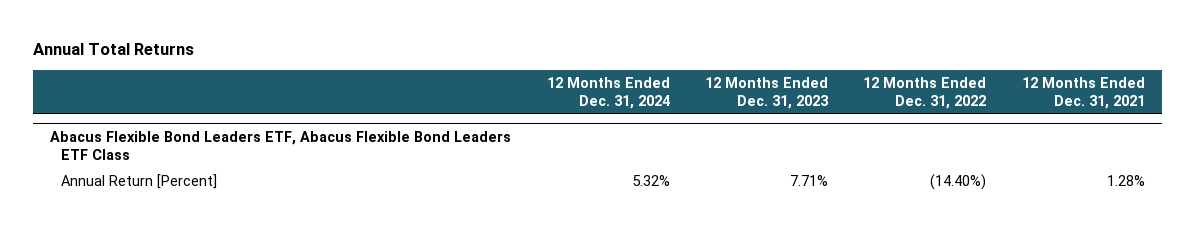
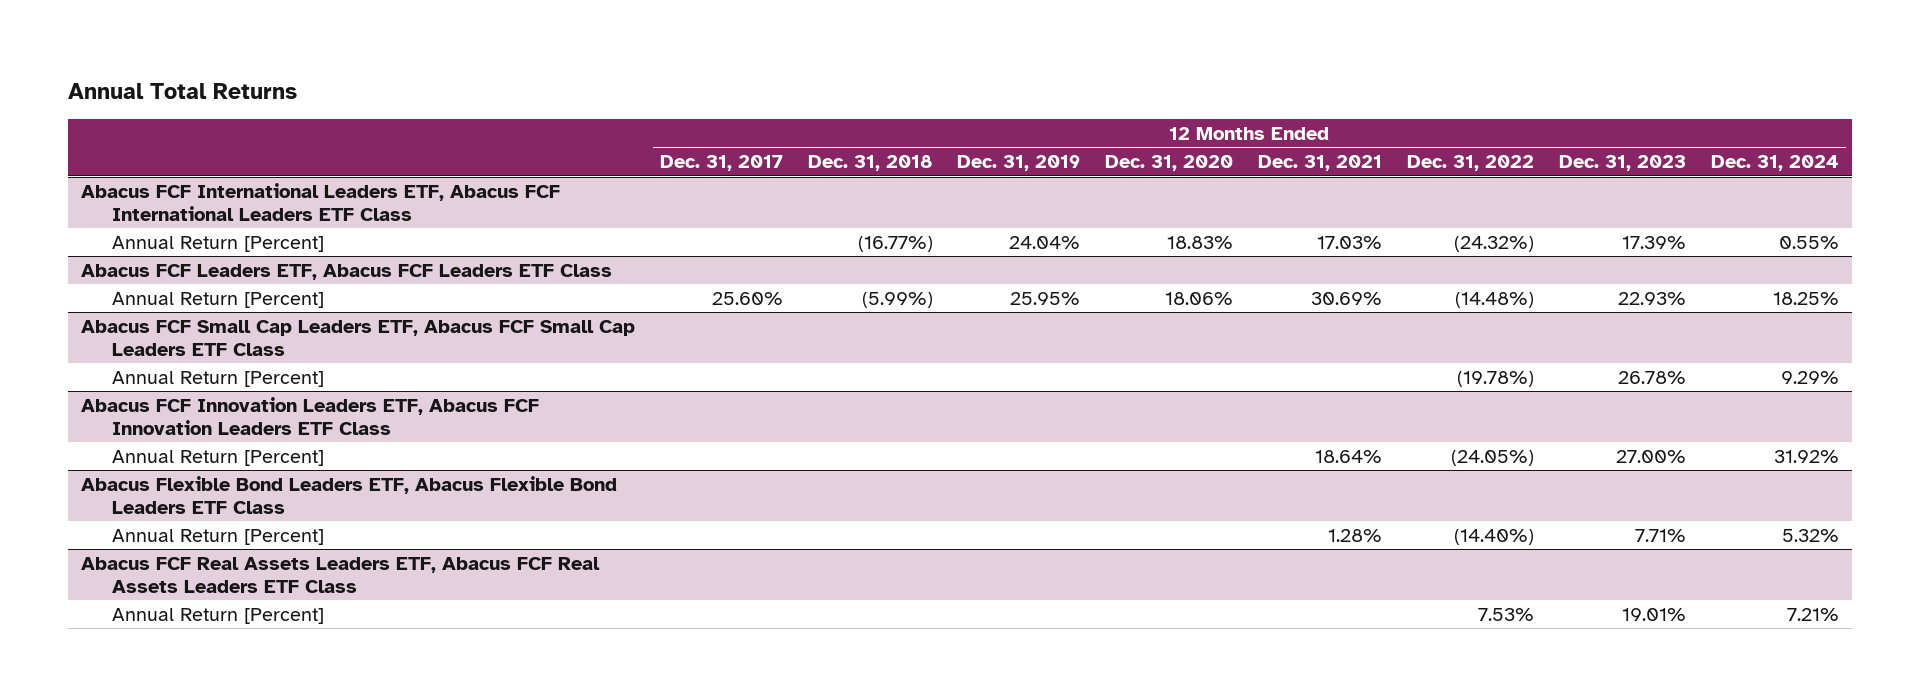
- | 12 Months Ended Dec. 31, 2024 | 12 Months Ended Dec. 31, 2023 | 12 Months Ended Dec. 31, 2022 | 12 Months Ended Dec. 31, 2021
+ | 12 Months Ended Dec. 31, 2017 | 12 Months Ended Dec. 31, 2018 | 12 Months Ended Dec. 31, 2019 | 12 Months Ended Dec. 31, 2020 | 12 Months Ended Dec. 31, 2021 | 12 Months Ended Dec. 31, 2022 | 12 Months Ended Dec. 31, 2023 | 12 Months Ended Dec. 31, 2024
+ Abacus FCF International Leaders ETF, Abacus FCF International Leaders ETF Class
+ Annual Return [Percent] | | (16.77%) | 24.04% | 18.83% | 17.03% | (24.32%) | 17.39% | 0.55%
+ Abacus FCF Leaders ETF, Abacus FCF Leaders ETF Class
+ Annual Return [Percent] | 25.60% | (5.99%) | 25.95% | 18.06% | 30.69% | (14.48%) | 22.93% | 18.25%
+ Abacus FCF Small Cap Leaders ETF, Abacus FCF Small Cap Leaders ETF Class
+ Annual Return [Percent] | | | | | | (19.78%) | 26.78% | 9.29%
+ Abacus FCF Innovation Leaders ETF, Abacus FCF Innovation Leaders ETF Class
+ Annual Return [Percent] | | | | | 18.64% | (24.05%) | 27.00% | 31.92%
+ Abacus FCF Real Assets Leaders ETF, Abacus FCF Real Assets Leaders ETF Class
+ Annual Return [Percent] | | | | | | 7.53% | 19.01% | 7.21%

